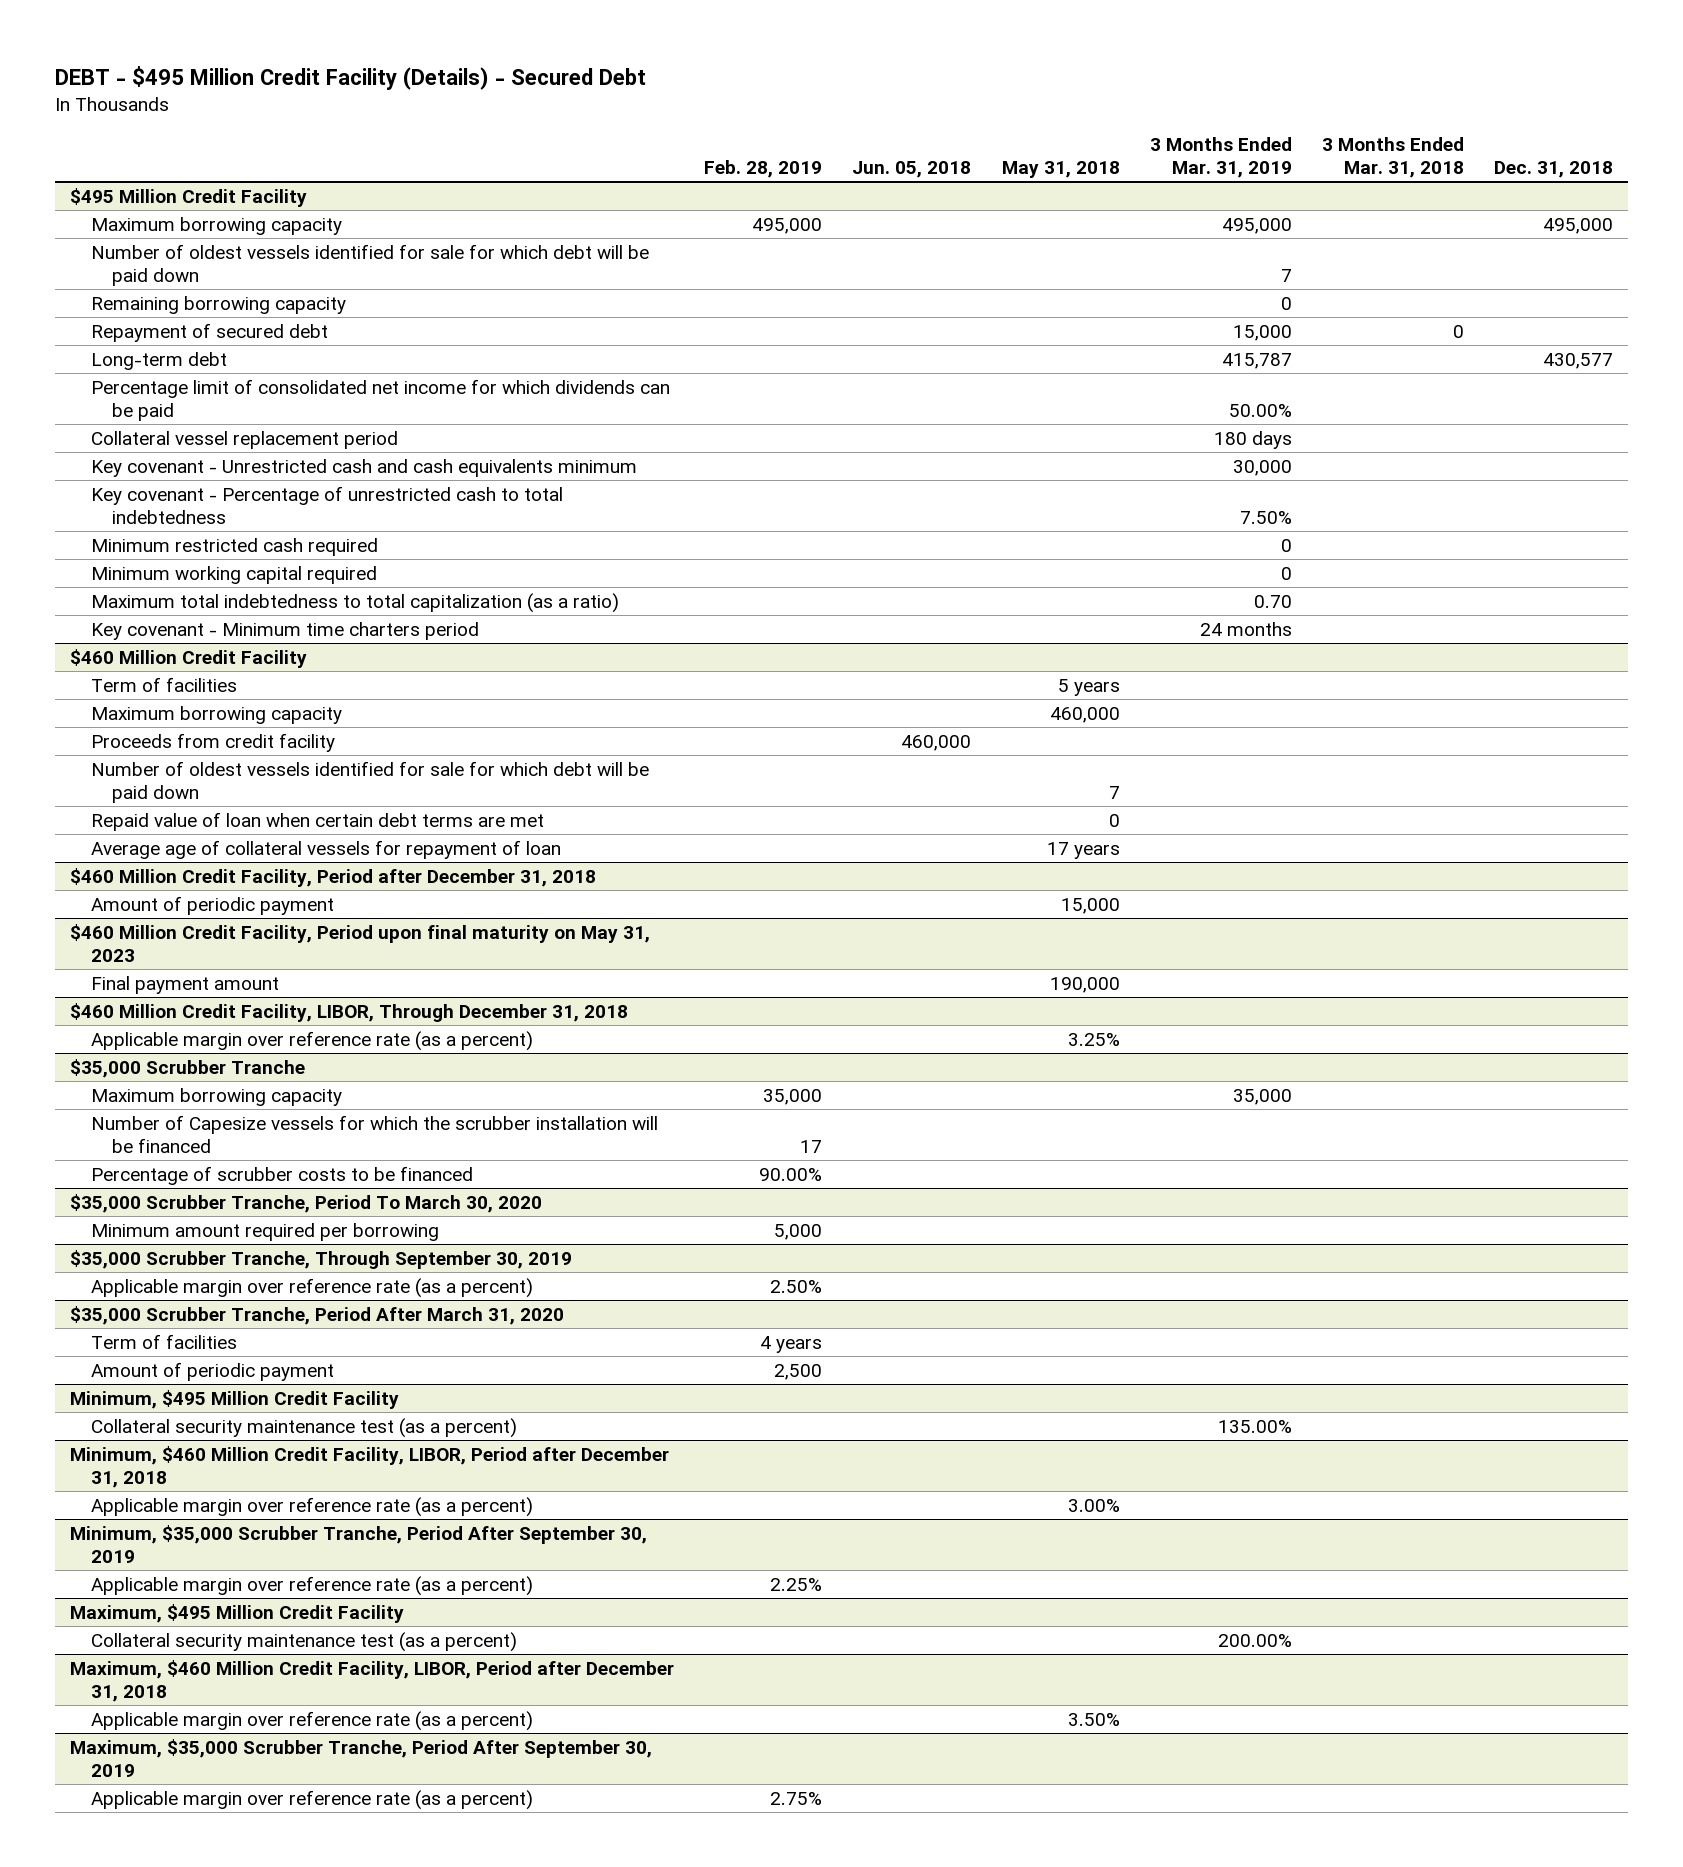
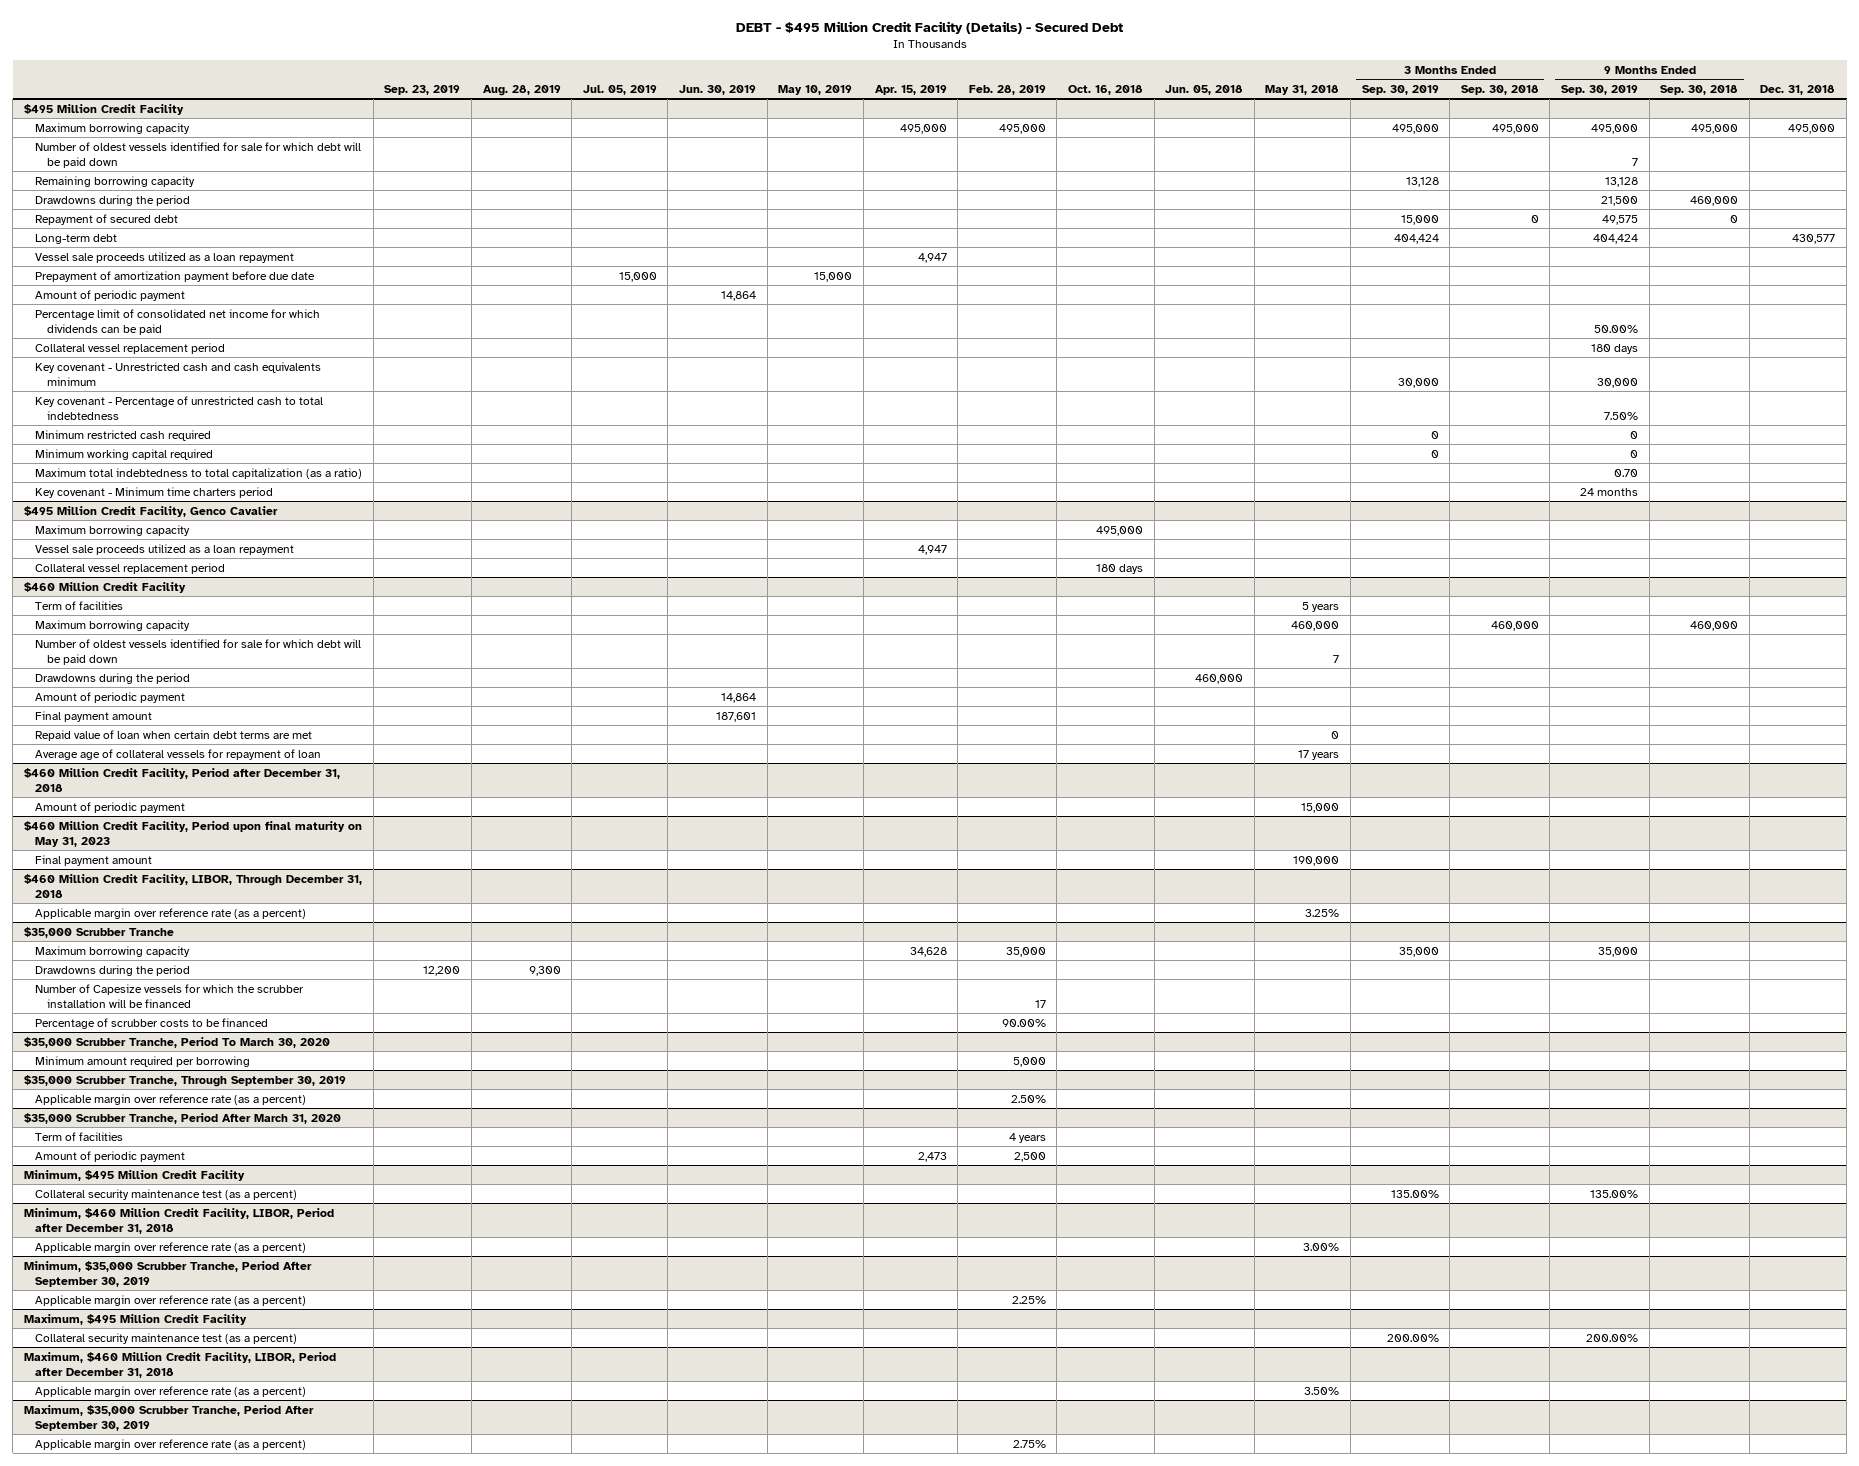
- | Feb. 28, 2019 | Jun. 05, 2018 | May 31, 2018 | 3 Months Ended Mar. 31, 2019 | 3 Months Ended Mar. 31, 2018 | Dec. 31, 2018
+ | Sep. 23, 2019 | Aug. 28, 2019 | Jul. 05, 2019 | Jun. 30, 2019 | May 10, 2019 | Apr. 15, 2019 | Feb. 28, 2019 | Oct. 16, 2018 | Jun. 05, 2018 | May 31, 2018 | 3 Months Ended Sep. 30, 2019 | 3 Months Ended Sep. 30, 2018 | 9 Months Ended Sep. 30, 2019 | 9 Months Ended Sep. 30, 2018 | Dec. 31, 2018
@ $495 Million Credit Facility
+ Drawdowns during the period | | | | | | | | | | | | | 21,500 | 460,000 |
+ Vessel sale proceeds utilized as a loan repayment | | | | | | 4,947 | | | | | | | | |
+ Prepayment of amortization payment before due date | | | 15,000 | | 15,000 | | | | | | | | | |
+ Amount of periodic payment | | | | 14,864 | | | | | | | | | | |
+ $495 Million Credit Facility, Genco Cavalier
+ Maximum borrowing capacity | | | | | | | | 495,000 | | | | | | |
+ Vessel sale proceeds utilized as a loan repayment | | | | | | 4,947 | | | | | | | | |
+ Collateral vessel replacement period | | | | | | | | 180 days | | | | | | |
@ $460 Million Credit Facility
- Proceeds from credit facility | | 460,000 | | | |
+ Drawdowns during the period | | | | | | | | | 460,000 | | | | | |
+ Amount of periodic payment | | | | 14,864 | | | | | | | | | | |
+ Final payment amount | | | | 187,601 | | | | | | | | | | |
@ $35,000 Scrubber Tranche
+ Drawdowns during the period | 12,200 | 9,300 | | | | | | | | | | | | |

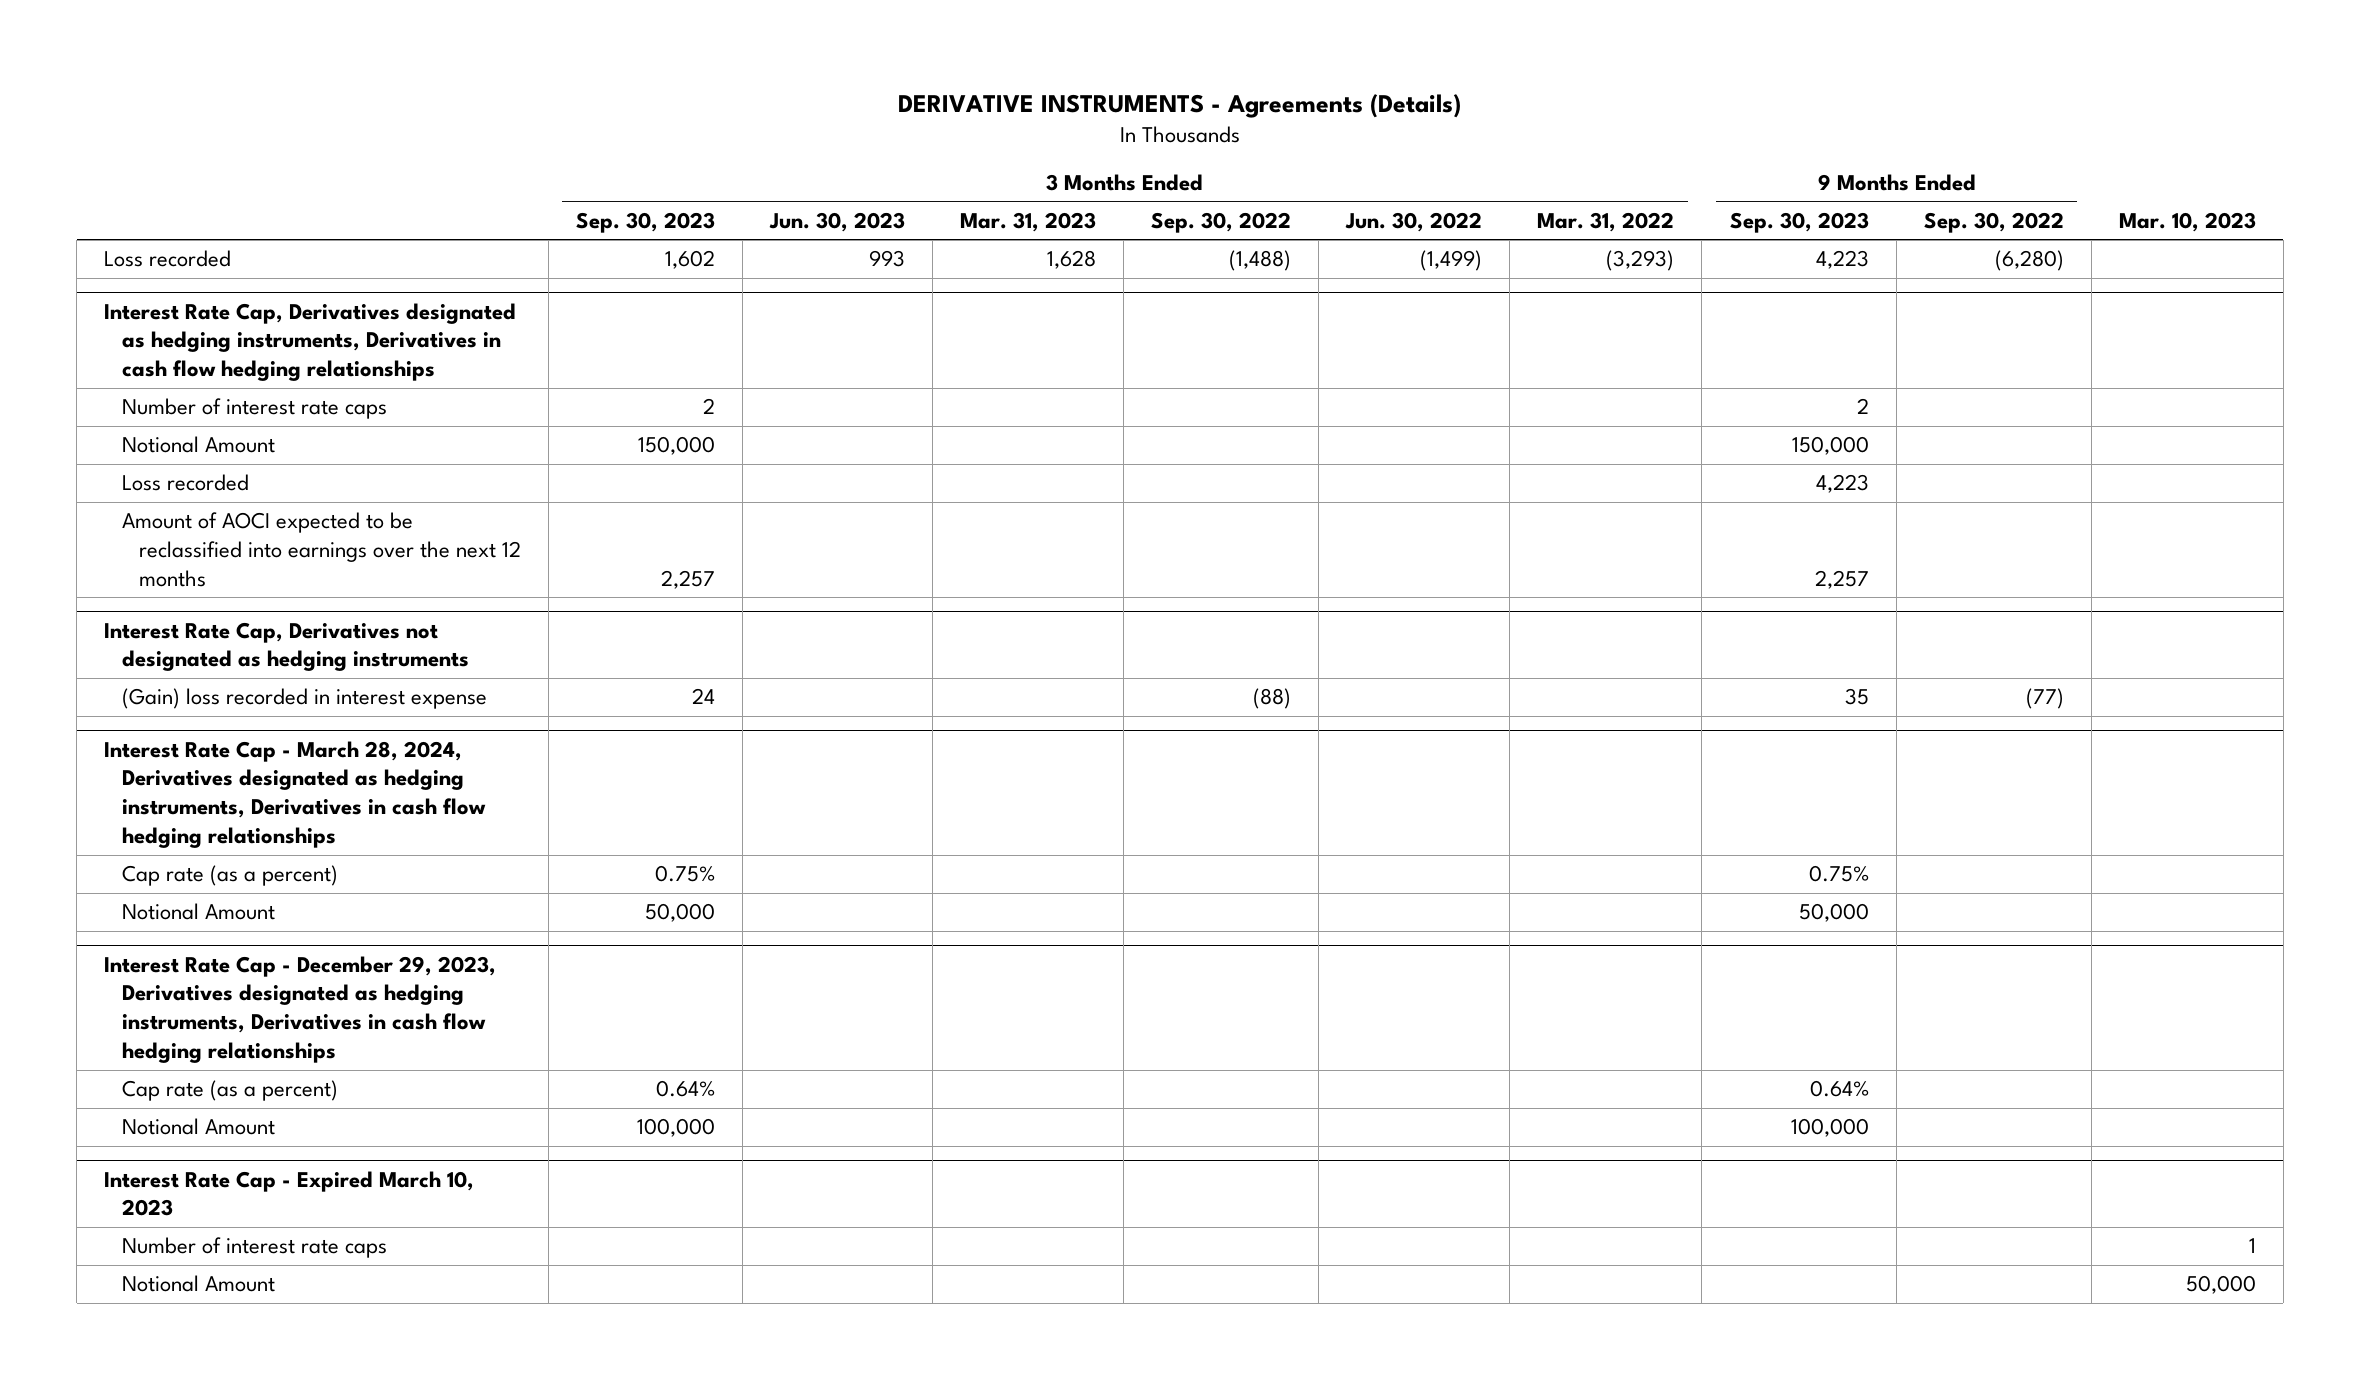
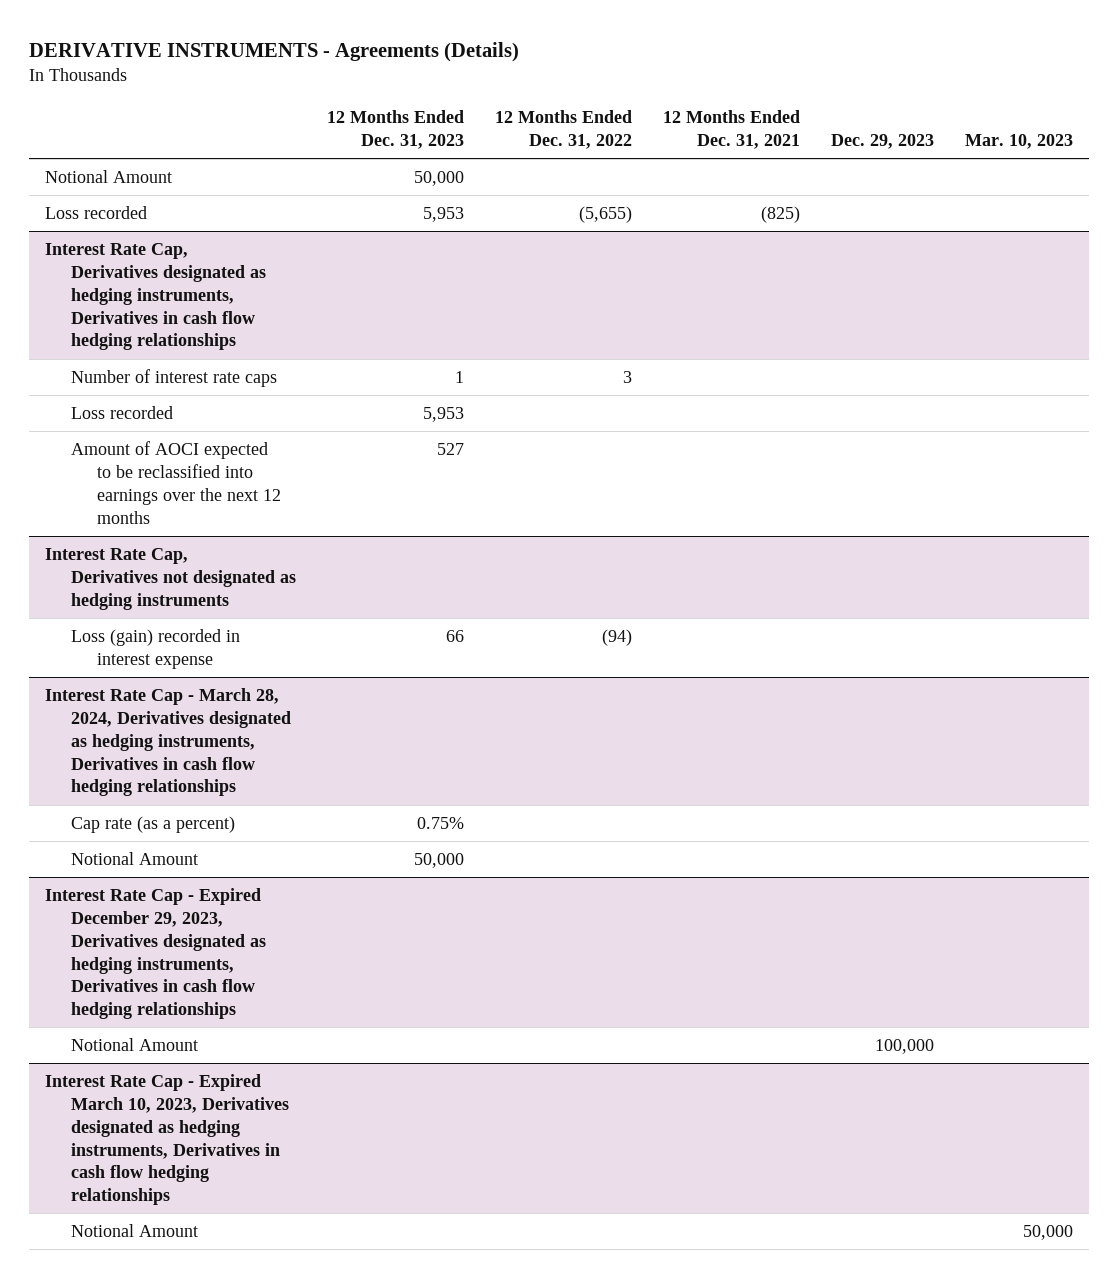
- | 3 Months Ended Sep. 30, 2023 | 3 Months Ended Jun. 30, 2023 | 3 Months Ended Mar. 31, 2023 | 3 Months Ended Sep. 30, 2022 | 3 Months Ended Jun. 30, 2022 | 3 Months Ended Mar. 31, 2022 | 9 Months Ended Sep. 30, 2023 | 9 Months Ended Sep. 30, 2022 | Mar. 10, 2023
+ | 12 Months Ended Dec. 31, 2023 | 12 Months Ended Dec. 31, 2022 | 12 Months Ended Dec. 31, 2021 | Dec. 29, 2023 | Mar. 10, 2023
+ Notional Amount | 50,000 | | | |
@ Interest Rate Cap, Derivatives designated as hedging instruments, Derivatives in cash flow hedging relationships
- Notional Amount | 150,000 | | | | | | 150,000 | |
@ Interest Rate Cap, Derivatives not designated as hedging instruments
- (Gain) loss recorded in interest expense | 24 | | | (88) | | | 35 | (77) |
+ Loss (gain) recorded in interest expense | 66 | (94) | | |
- Interest Rate Cap - December 29, 2023, Derivatives designated as hedging instruments, Derivatives in cash flow hedging relationships
- Cap rate (as a percent) | 0.64% | | | | | | 0.64% | |
+ Interest Rate Cap - Expired December 29, 2023, Derivatives designated as hedging instruments, Derivatives in cash flow hedging relationships
- Interest Rate Cap - Expired March 10, 2023
- Number of interest rate caps | | | | | | | | | 1
+ Interest Rate Cap - Expired March 10, 2023, Derivatives designated as hedging instruments, Derivatives in cash flow hedging relationships

